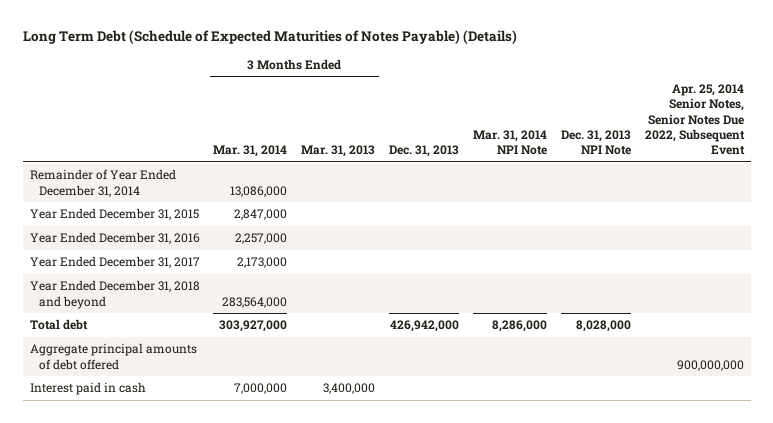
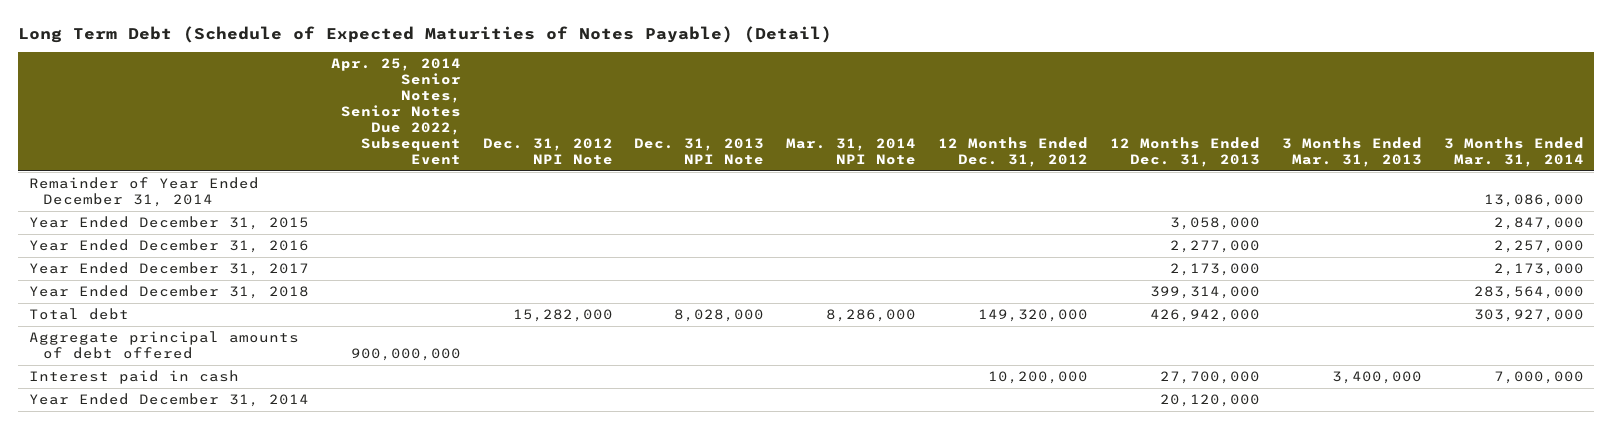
- Long Term Debt (Schedule of Expected Maturities of Notes Payable) (Details)
+ Long Term Debt (Schedule of Expected Maturities of Notes Payable) (Detail)
- | 3 Months Ended Mar. 31, 2014 | 3 Months Ended Mar. 31, 2013 | Dec. 31, 2013 | Mar. 31, 2014 NPI Note | Dec. 31, 2013 NPI Note | Apr. 25, 2014 Senior Notes, Senior Notes Due 2022, Subsequent Event
+ | Apr. 25, 2014 Senior Notes, Senior Notes Due 2022, Subsequent Event | Dec. 31, 2012 NPI Note | Dec. 31, 2013 NPI Note | Mar. 31, 2014 NPI Note | 12 Months Ended Dec. 31, 2012 | 12 Months Ended Dec. 31, 2013 | 3 Months Ended Mar. 31, 2013 | 3 Months Ended Mar. 31, 2014
- Year Ended December 31, 2018 and beyond | 283,564,000 | | | | |
+ Year Ended December 31, 2018 | | | | | | 399,314,000 | | 283,564,000
+ Year Ended December 31, 2014 | | | | | | 20,120,000 | |

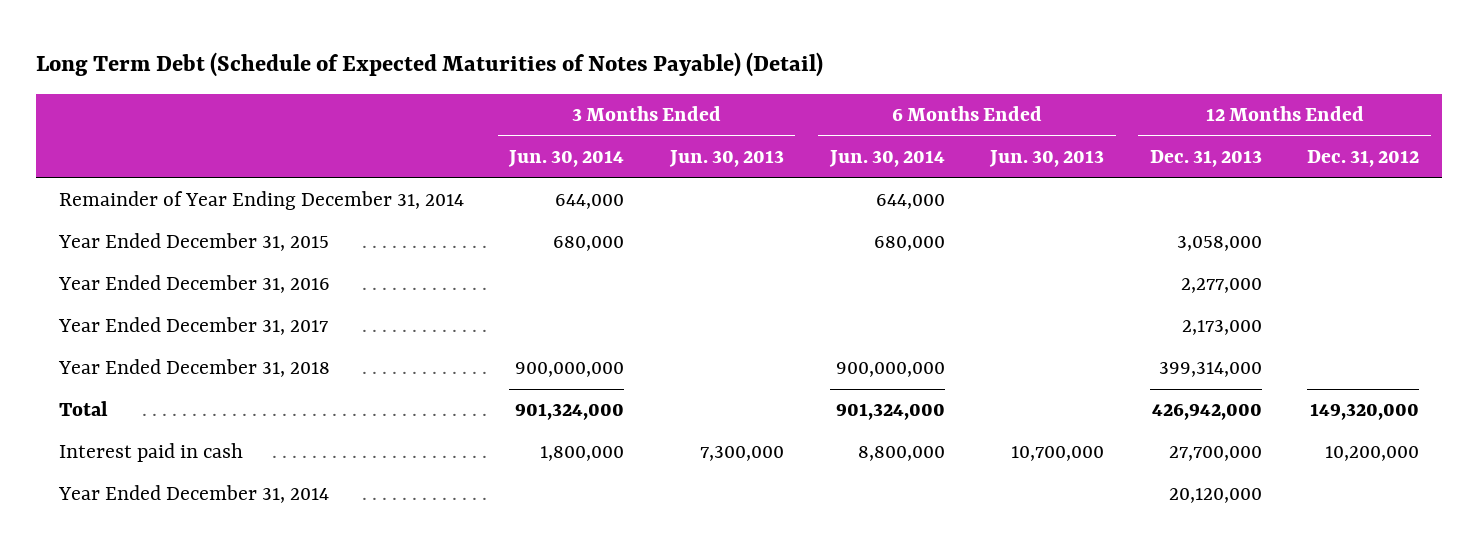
- | Apr. 25, 2014 Senior Notes, Senior Notes Due 2022, Subsequent Event | Dec. 31, 2012 NPI Note | Dec. 31, 2013 NPI Note | Mar. 31, 2014 NPI Note | 12 Months Ended Dec. 31, 2012 | 12 Months Ended Dec. 31, 2013 | 3 Months Ended Mar. 31, 2013 | 3 Months Ended Mar. 31, 2014
+ | 3 Months Ended Jun. 30, 2014 | 3 Months Ended Jun. 30, 2013 | 6 Months Ended Jun. 30, 2014 | 6 Months Ended Jun. 30, 2013 | 12 Months Ended Dec. 31, 2013 | 12 Months Ended Dec. 31, 2012
- Remainder of Year Ended December 31, 2014 | | | | | | | | 13,086,000
+ Remainder of Year Ending December 31, 2014 | 644,000 | | 644,000 | | |
- Total debt | | 15,282,000 | 8,028,000 | 8,286,000 | 149,320,000 | 426,942,000 | | 303,927,000
- Aggregate principal amounts of debt offered | 900,000,000 | | | | | | |
+ Total | 901,324,000 | | 901,324,000 | | 426,942,000 | 149,320,000

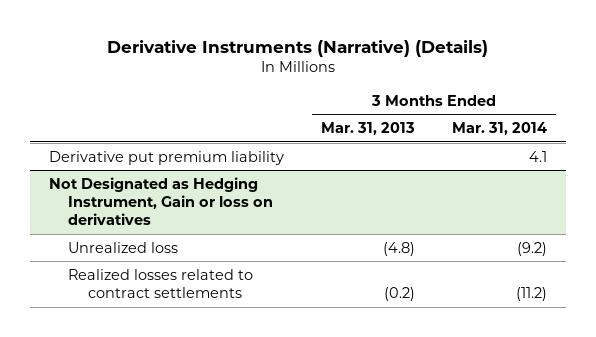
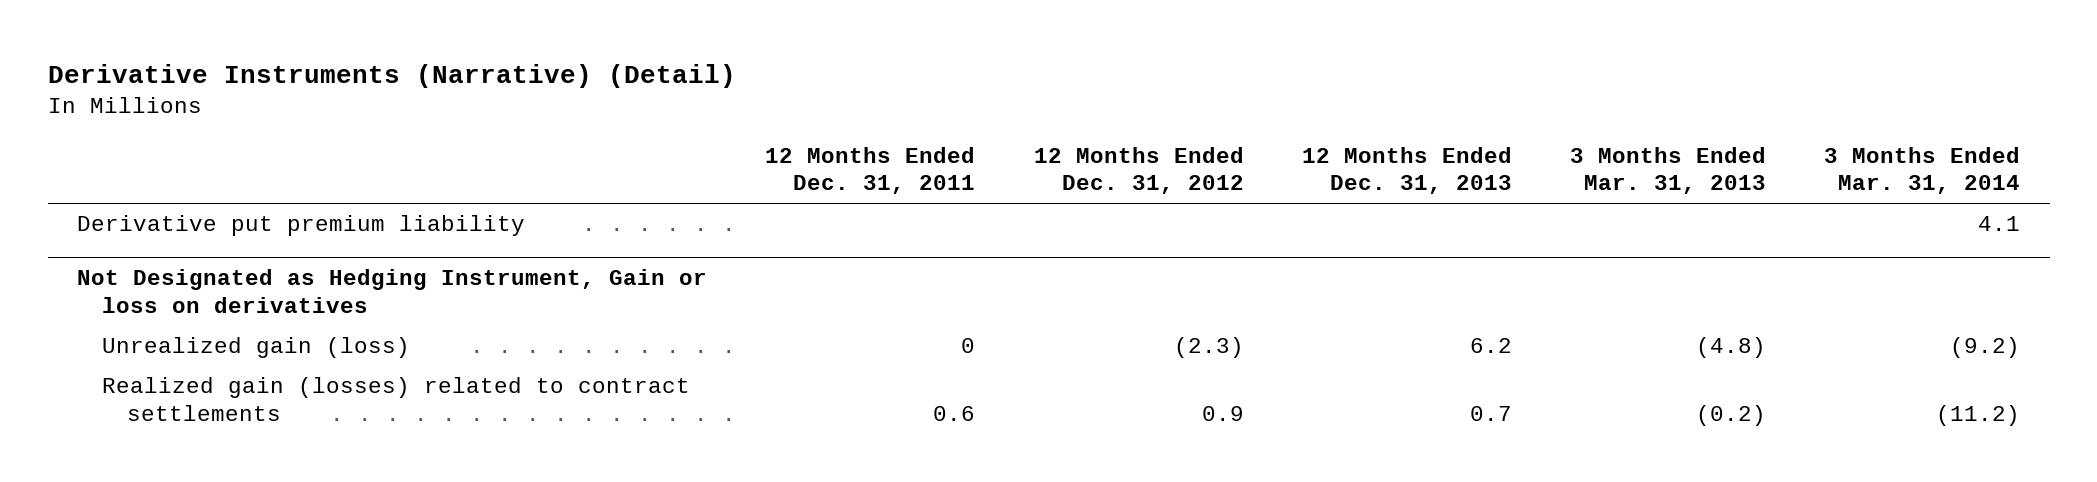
- Derivative Instruments (Narrative) (Details)
+ Derivative Instruments (Narrative) (Detail)
- | 3 Months Ended Mar. 31, 2013 | 3 Months Ended Mar. 31, 2014
+ | 12 Months Ended Dec. 31, 2011 | 12 Months Ended Dec. 31, 2012 | 12 Months Ended Dec. 31, 2013 | 3 Months Ended Mar. 31, 2013 | 3 Months Ended Mar. 31, 2014
@ Not Designated as Hedging Instrument, Gain or loss on derivatives
- Unrealized loss | (4.8) | (9.2)
- Realized losses related to contract settlements | (0.2) | (11.2)
+ Unrealized gain (loss) | 0 | (2.3) | 6.2 | (4.8) | (9.2)
+ Realized gain (losses) related to contract settlements | 0.6 | 0.9 | 0.7 | (0.2) | (11.2)

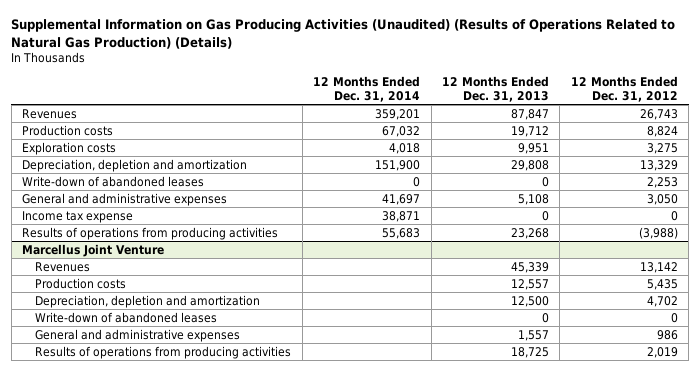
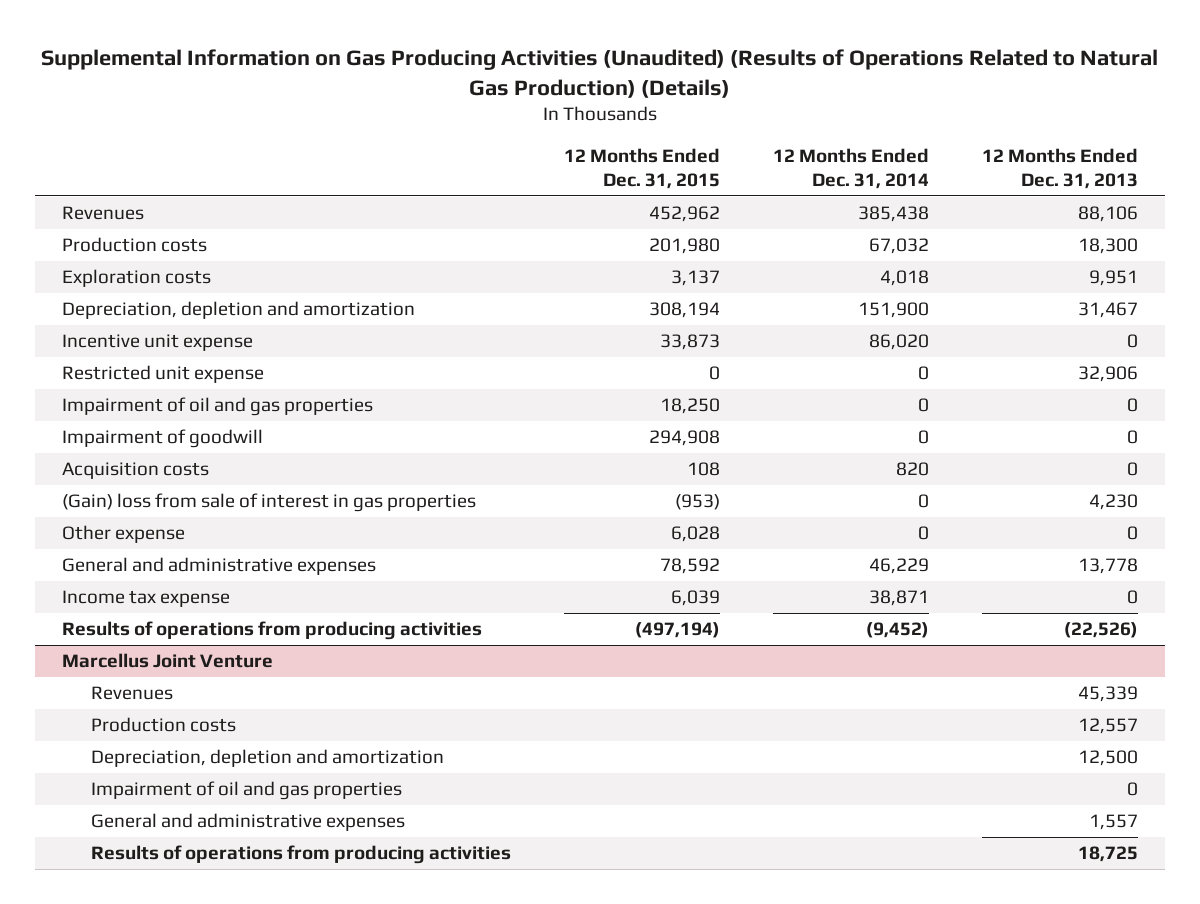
- | 12 Months Ended Dec. 31, 2014 | 12 Months Ended Dec. 31, 2013 | 12 Months Ended Dec. 31, 2012
+ | 12 Months Ended Dec. 31, 2015 | 12 Months Ended Dec. 31, 2014 | 12 Months Ended Dec. 31, 2013
- Revenues | 359,201 | 87,847 | 26,743
- Production costs | 67,032 | 19,712 | 8,824
+ Revenues | 452,962 | 385,438 | 88,106
+ Production costs | 201,980 | 67,032 | 18,300
- Depreciation, depletion and amortization | 151,900 | 29,808 | 13,329
- Write-down of abandoned leases | 0 | 0 | 2,253
- General and administrative expenses | 41,697 | 5,108 | 3,050
+ Depreciation, depletion and amortization | 308,194 | 151,900 | 31,467
+ Incentive unit expense | 33,873 | 86,020 | 0
+ Restricted unit expense | 0 | 0 | 32,906
+ Impairment of oil and gas properties | 18,250 | 0 | 0
+ Impairment of goodwill | 294,908 | 0 | 0
+ Acquisition costs | 108 | 820 | 0
+ (Gain) loss from sale of interest in gas properties | (953) | 0 | 4,230
+ Other expense | 6,028 | 0 | 0
+ General and administrative expenses | 78,592 | 46,229 | 13,778
- Results of operations from producing activities | 55,683 | 23,268 | (3,988)
+ Results of operations from producing activities | (497,194) | (9,452) | (22,526)
@ Marcellus Joint Venture
- Write-down of abandoned leases | | 0 | 0
+ Impairment of oil and gas properties | | | 0

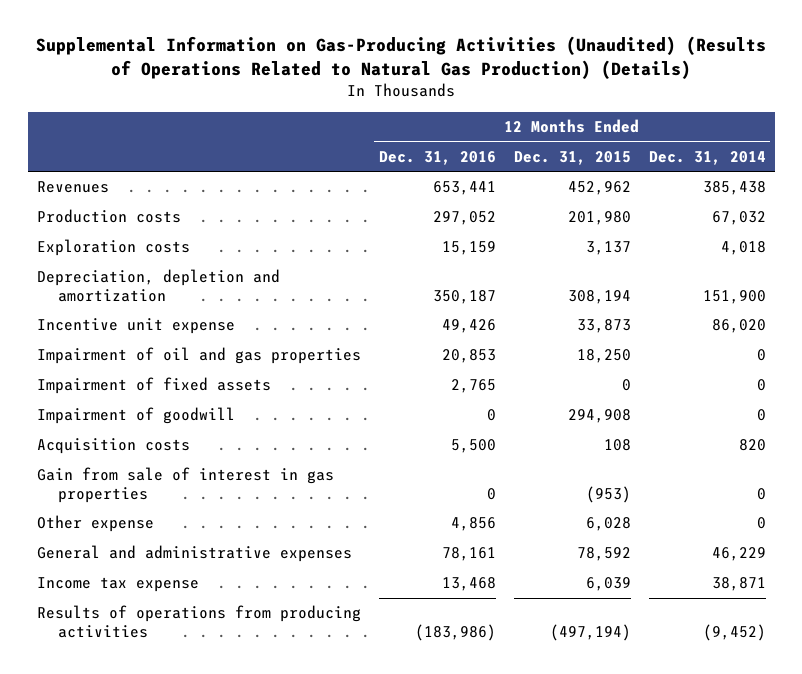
- Supplemental Information on Gas Producing Activities (Unaudited) (Results of Operations Related to Natural Gas Production) (Details)
+ Supplemental Information on Gas-Producing Activities (Unaudited) (Results of Operations Related to Natural Gas Production) (Details)
- | 12 Months Ended Dec. 31, 2015 | 12 Months Ended Dec. 31, 2014 | 12 Months Ended Dec. 31, 2013
+ | 12 Months Ended Dec. 31, 2016 | 12 Months Ended Dec. 31, 2015 | 12 Months Ended Dec. 31, 2014
- Restricted unit expense | 0 | 0 | 32,906
+ Impairment of fixed assets | 2,765 | 0 | 0
- (Gain) loss from sale of interest in gas properties | (953) | 0 | 4,230
+ Gain from sale of interest in gas properties | 0 | (953) | 0
- Marcellus Joint Venture
- Revenues | | | 45,339
- Production costs | | | 12,557
- Depreciation, depletion and amortization | | | 12,500
- Impairment of oil and gas properties | | | 0
- General and administrative expenses | | | 1,557
- Results of operations from producing activities | | | 18,725

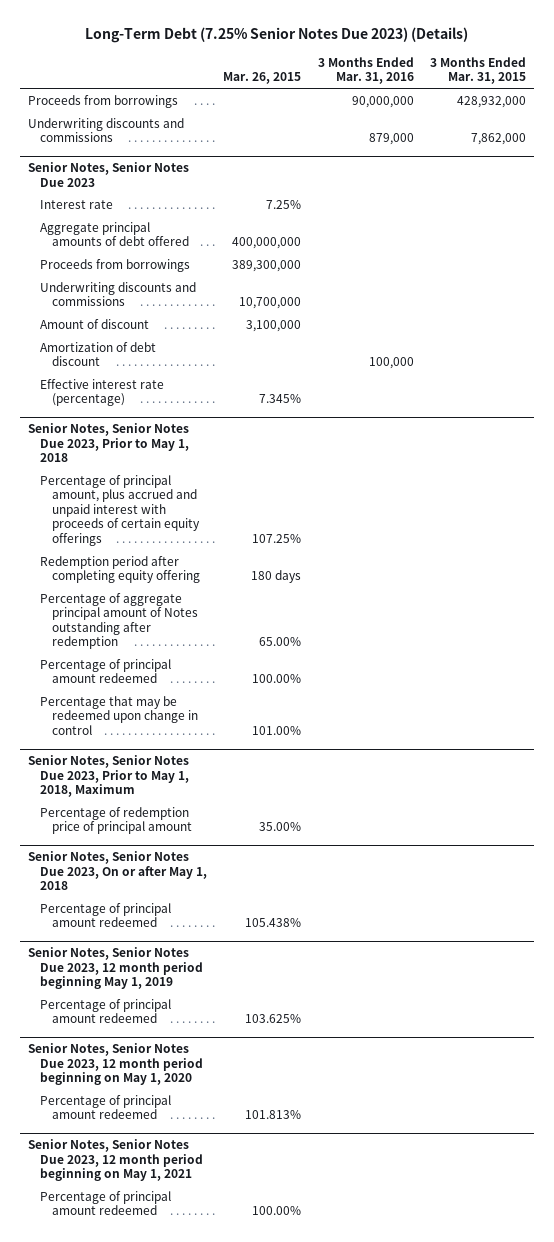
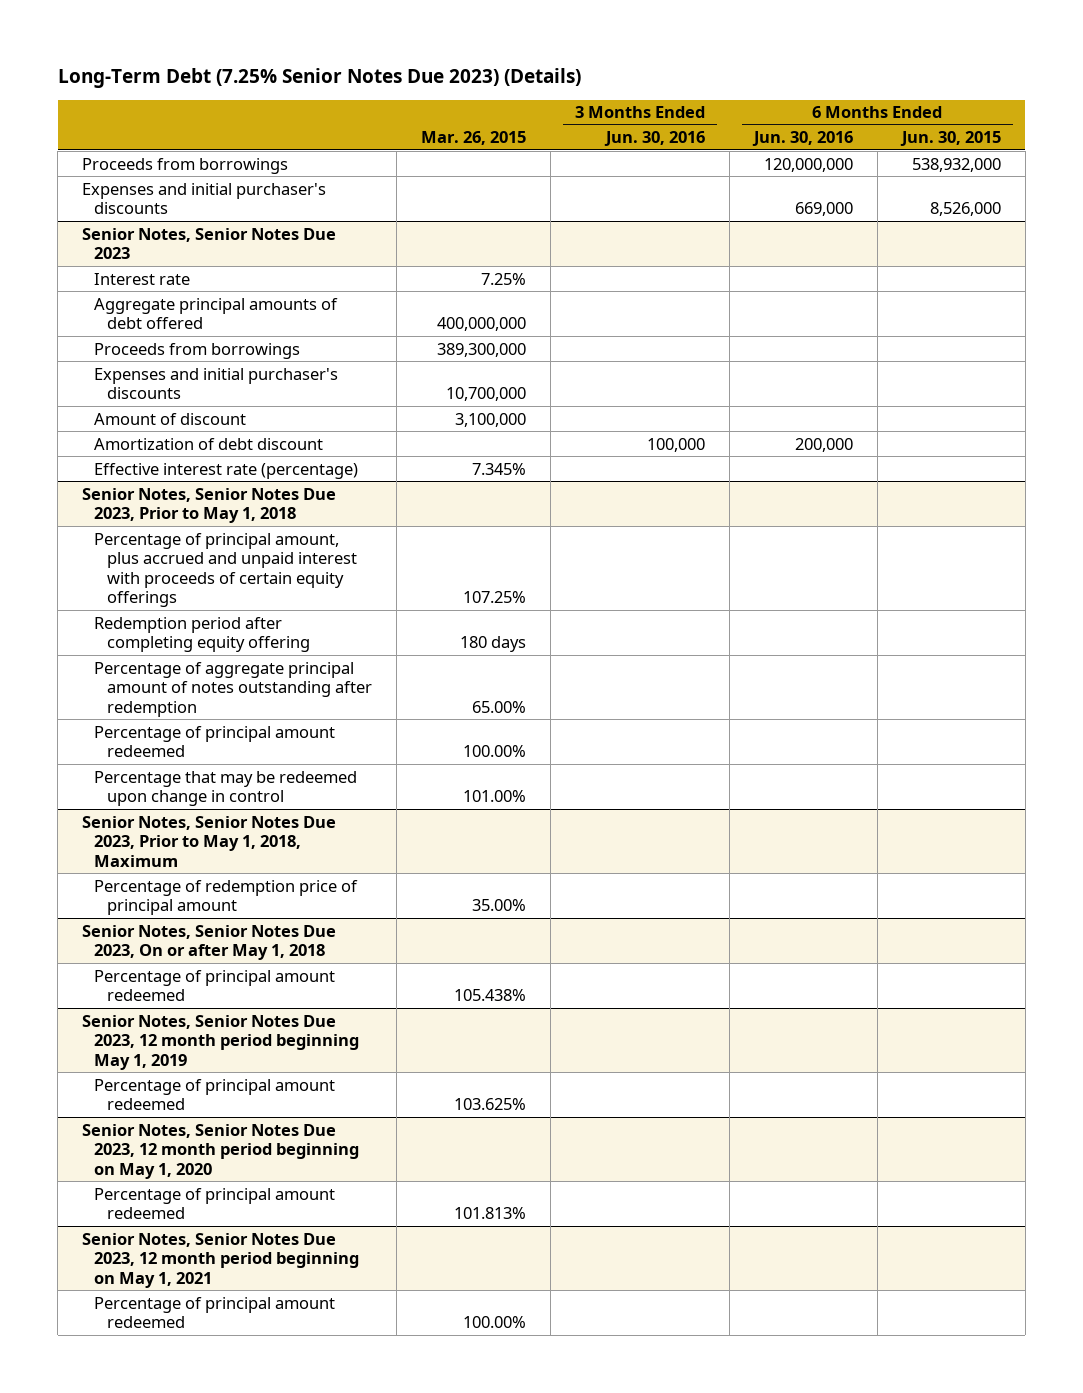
- | Mar. 26, 2015 | 3 Months Ended Mar. 31, 2016 | 3 Months Ended Mar. 31, 2015
+ | Mar. 26, 2015 | 3 Months Ended Jun. 30, 2016 | 6 Months Ended Jun. 30, 2016 | 6 Months Ended Jun. 30, 2015
- Underwriting discounts and commissions | | 879,000 | 7,862,000
+ Expenses and initial purchaser's discounts | | | 669,000 | 8,526,000
@ Senior Notes, Senior Notes Due 2023
- Underwriting discounts and commissions | 10,700,000 | |
+ Expenses and initial purchaser's discounts | 10,700,000 | | |
@ Senior Notes, Senior Notes Due 2023, Prior to May 1, 2018
- Percentage of aggregate principal amount of Notes outstanding after redemption | 65.00% | |
+ Percentage of aggregate principal amount of notes outstanding after redemption | 65.00% | | |

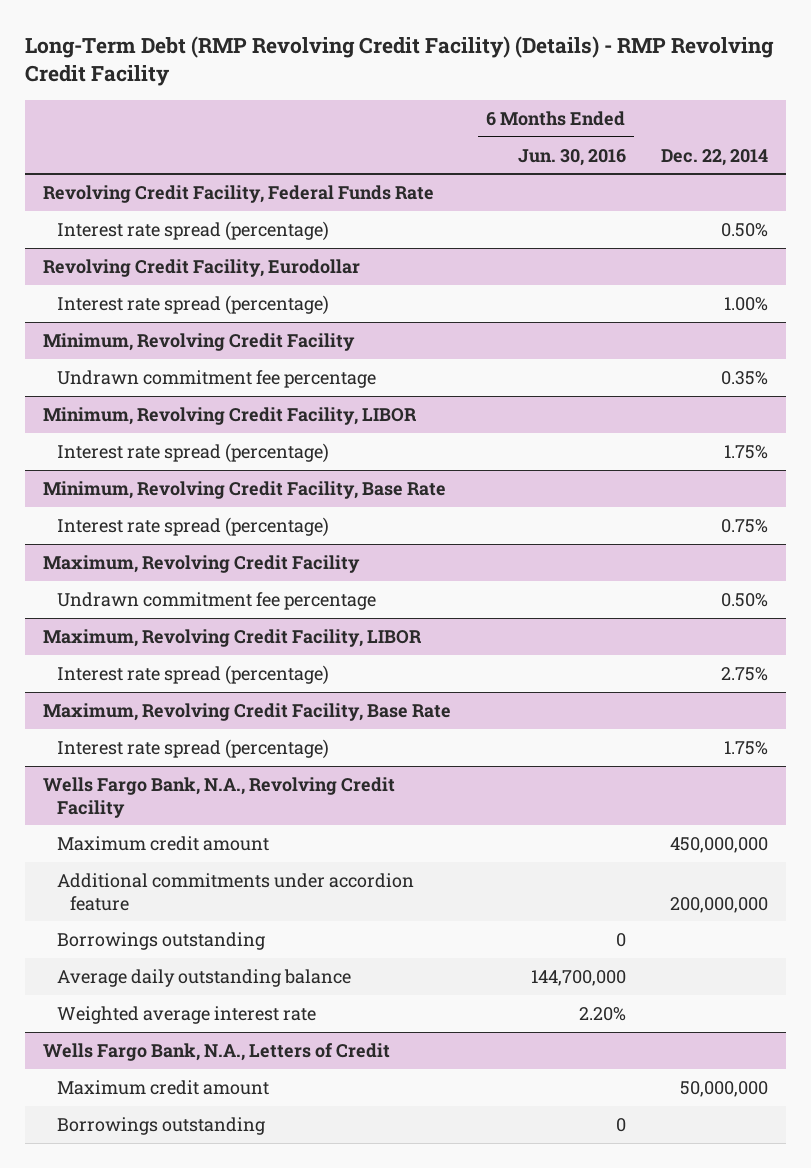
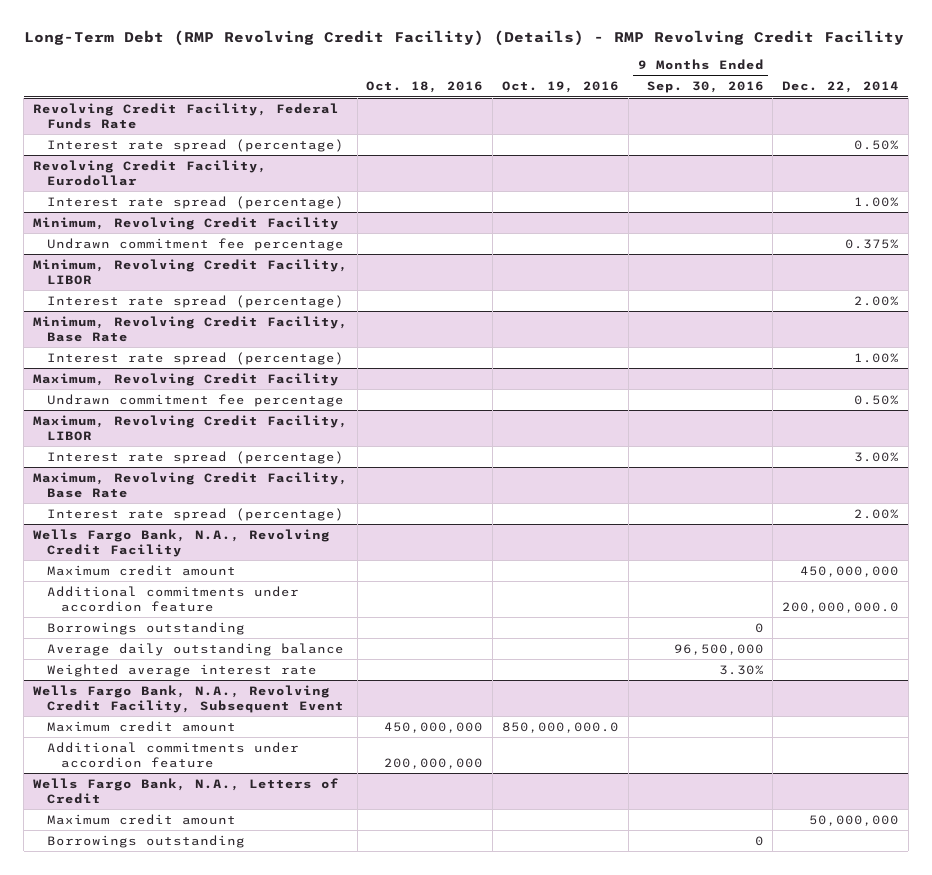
- | 6 Months Ended Jun. 30, 2016 | Dec. 22, 2014
+ | Oct. 18, 2016 | Oct. 19, 2016 | 9 Months Ended Sep. 30, 2016 | Dec. 22, 2014
@ Minimum, Revolving Credit Facility
- Undrawn commitment fee percentage | | 0.35%
+ Undrawn commitment fee percentage | | | | 0.375%
@ Minimum, Revolving Credit Facility, LIBOR
- Interest rate spread (percentage) | | 1.75%
+ Interest rate spread (percentage) | | | | 2.00%
@ Minimum, Revolving Credit Facility, Base Rate
- Interest rate spread (percentage) | | 0.75%
+ Interest rate spread (percentage) | | | | 1.00%
@ Maximum, Revolving Credit Facility, LIBOR
- Interest rate spread (percentage) | | 2.75%
+ Interest rate spread (percentage) | | | | 3.00%
@ Maximum, Revolving Credit Facility, Base Rate
- Interest rate spread (percentage) | | 1.75%
+ Interest rate spread (percentage) | | | | 2.00%
@ Wells Fargo Bank, N.A., Revolving Credit Facility
- Additional commitments under accordion feature | | 200,000,000
+ Additional commitments under accordion feature | | | | 200,000,000.0
+ Wells Fargo Bank, N.A., Revolving Credit Facility, Subsequent Event
+ Maximum credit amount | 450,000,000 | 850,000,000.0 | |
+ Additional commitments under accordion feature | 200,000,000 | | |

